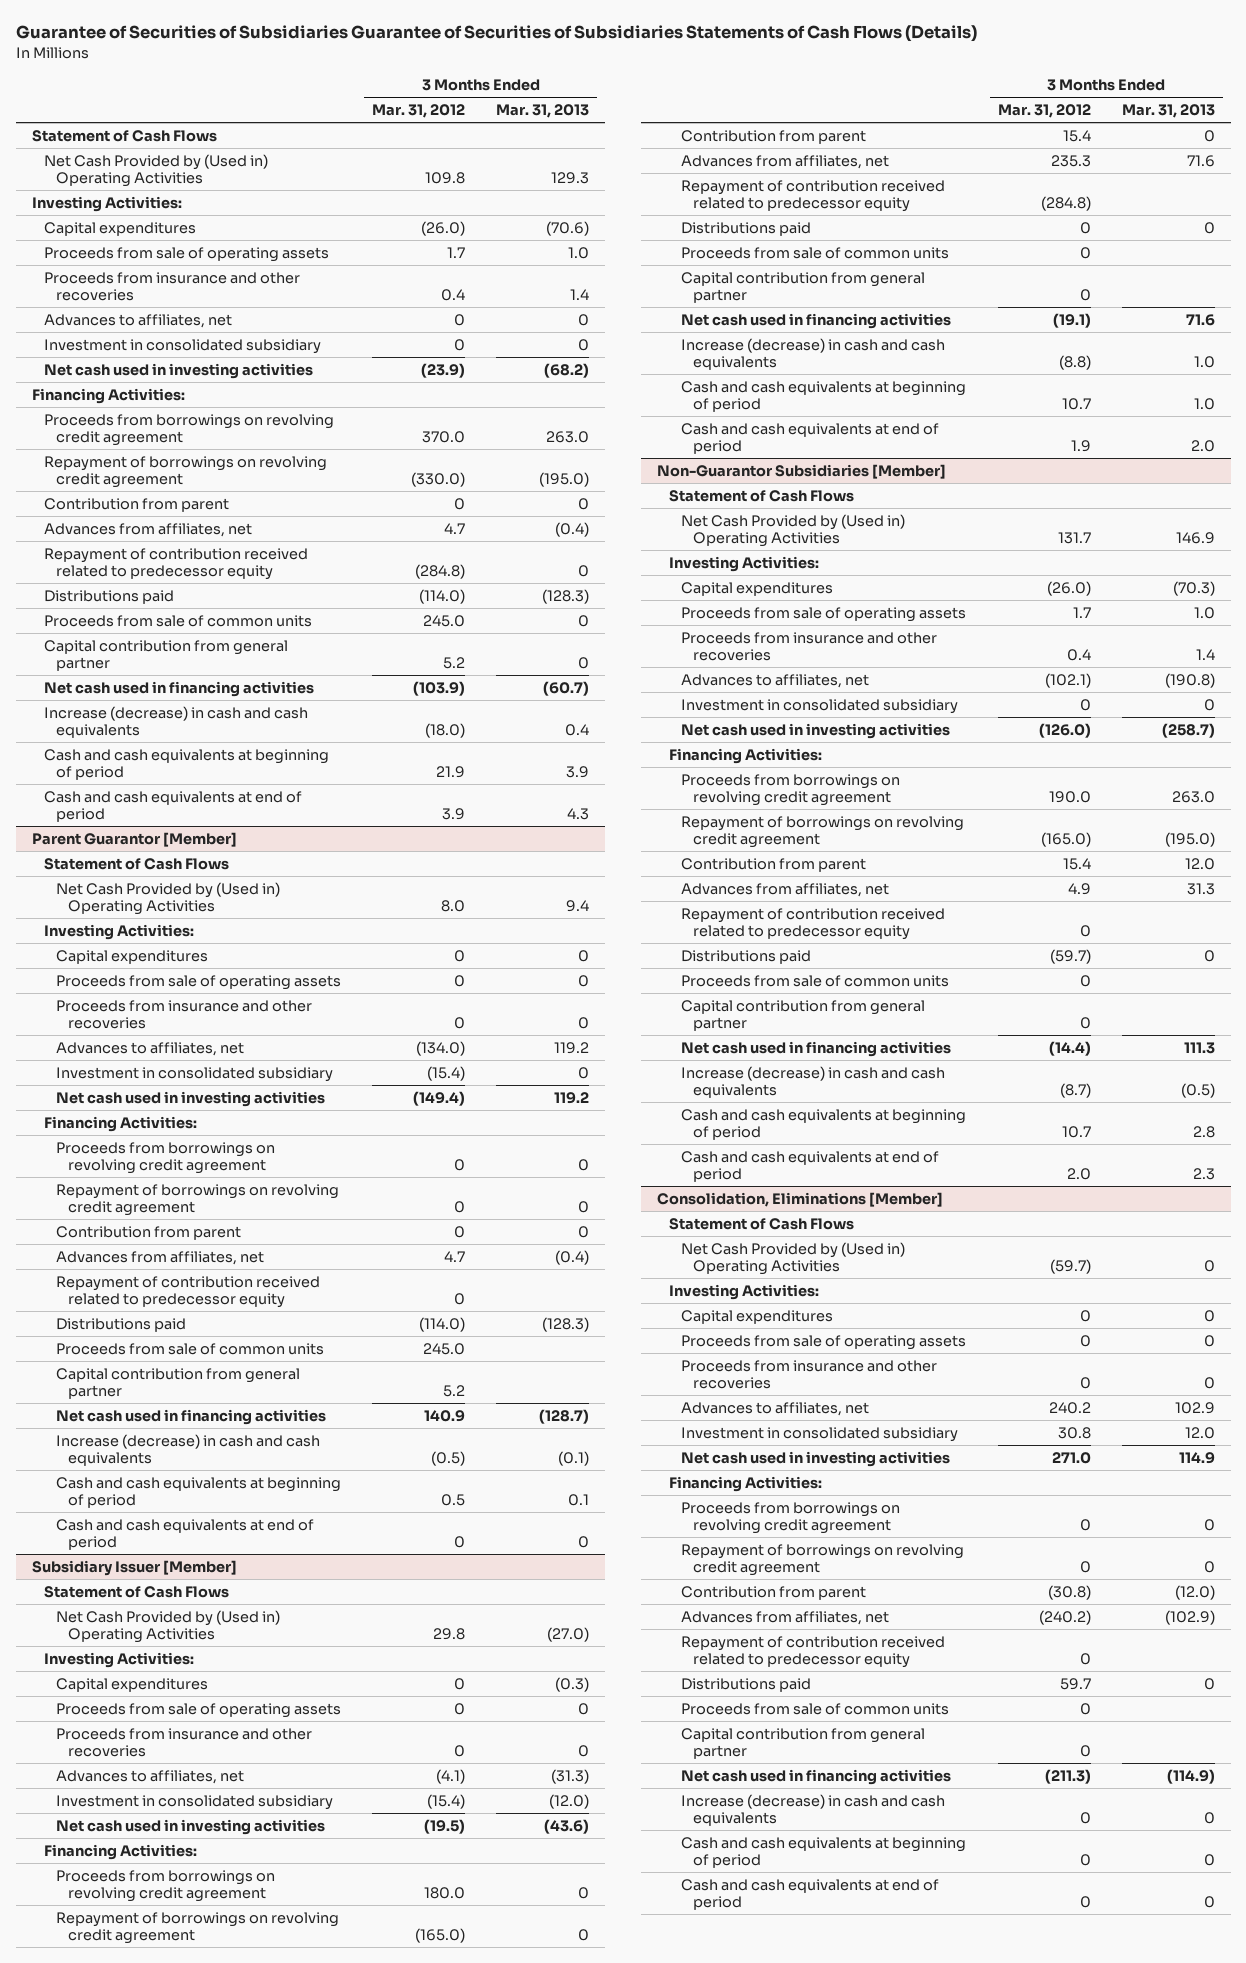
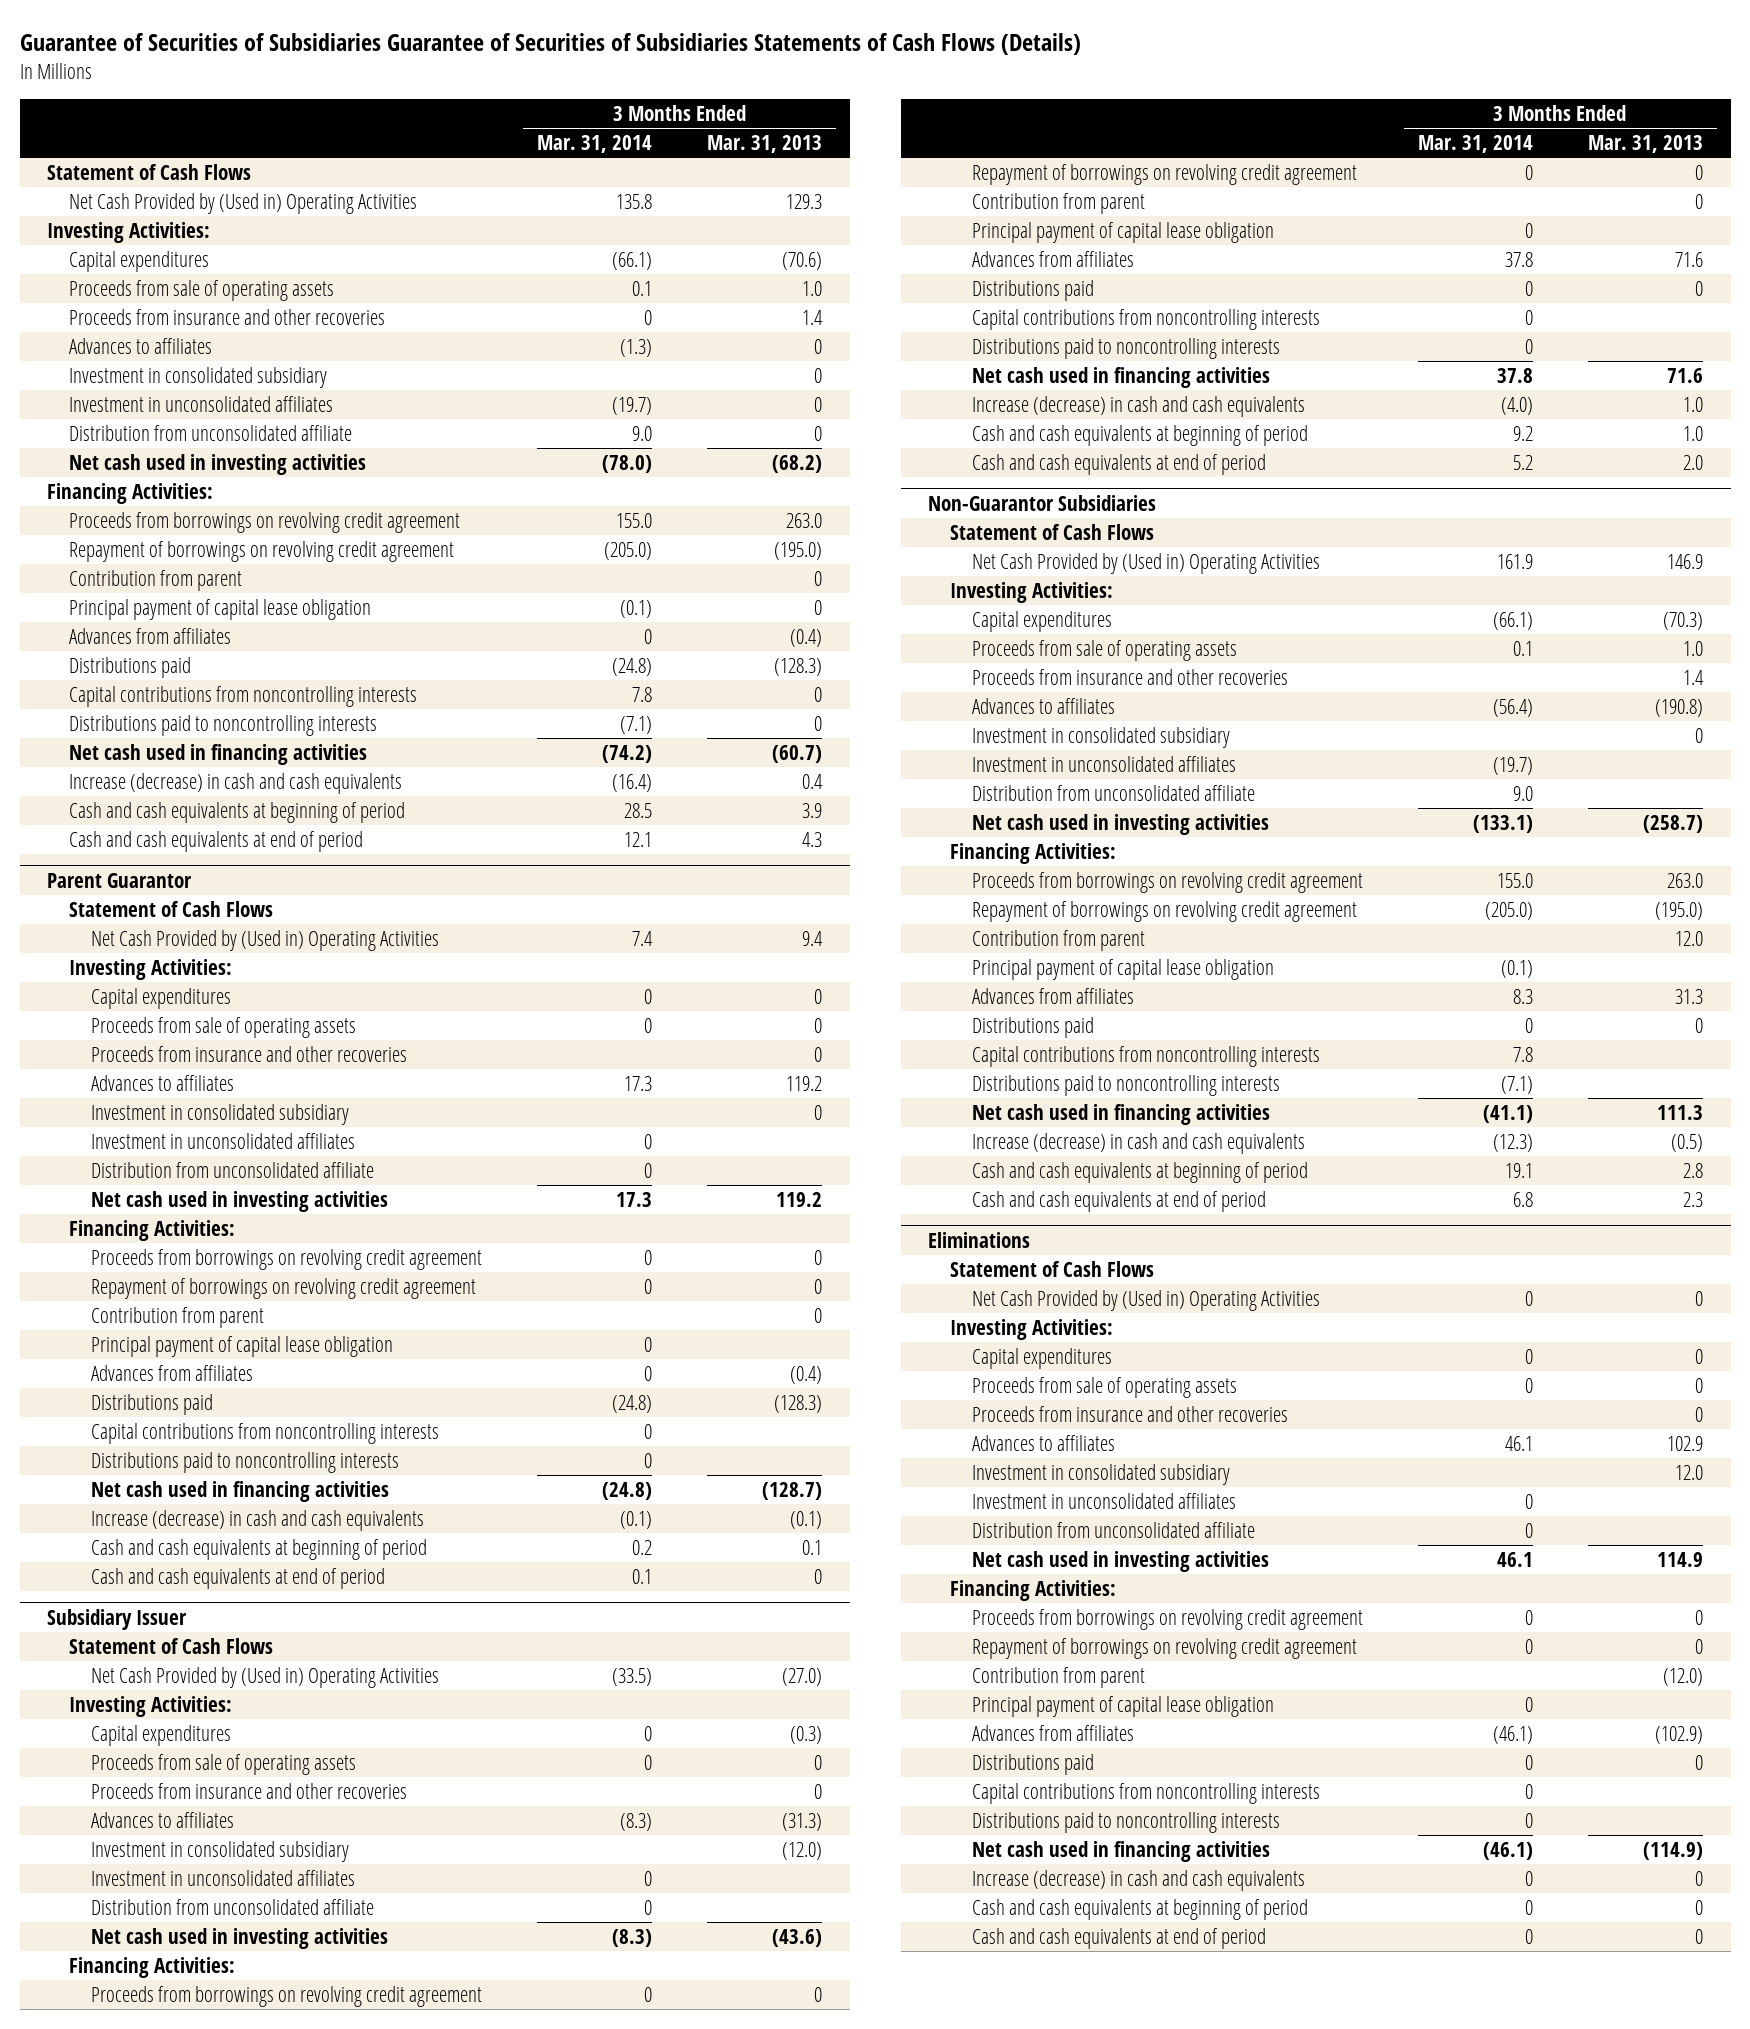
- | 3 Months Ended Mar. 31, 2012 | 3 Months Ended Mar. 31, 2013
+ | 3 Months Ended Mar. 31, 2014 | 3 Months Ended Mar. 31, 2013
- Advances to affiliates, net | 0 | 0
+ Advances to affiliates | (1.3) | 0
+ Investment in unconsolidated affiliates | (19.7) | 0
+ Distribution from unconsolidated affiliate | 9.0 | 0
- Advances from affiliates, net | 4.7 | (0.4)
- Repayment of contribution received related to predecessor equity | (284.8) | 0
+ Principal payment of capital lease obligation | (0.1) | 0
+ Advances from affiliates | 0 | (0.4)
- Proceeds from sale of common units | 245.0 | 0
- Capital contribution from general partner | 5.2 | 0
+ Capital contributions from noncontrolling interests | 7.8 | 0
+ Distributions paid to noncontrolling interests | (7.1) | 0
- Parent Guarantor [Member]
+ Parent Guarantor
- Advances to affiliates, net | (134.0) | 119.2
+ Advances to affiliates | 17.3 | 119.2
+ Investment in unconsolidated affiliates | 0 |
+ Distribution from unconsolidated affiliate | 0 |
- Advances from affiliates, net | 4.7 | (0.4)
- Repayment of contribution received related to predecessor equity | 0 |
+ Principal payment of capital lease obligation | 0 |
+ Advances from affiliates | 0 | (0.4)
- Proceeds from sale of common units | 245.0 |
- Capital contribution from general partner | 5.2 |
+ Capital contributions from noncontrolling interests | 0 |
+ Distributions paid to noncontrolling interests | 0 |
- Subsidiary Issuer [Member]
+ Subsidiary Issuer
- Advances to affiliates, net | (4.1) | (31.3)
+ Advances to affiliates | (8.3) | (31.3)
+ Investment in unconsolidated affiliates | 0 |
+ Distribution from unconsolidated affiliate | 0 |
- Advances from affiliates, net | 235.3 | 71.6
- Repayment of contribution received related to predecessor equity | (284.8) |
+ Principal payment of capital lease obligation | 0 |
+ Advances from affiliates | 37.8 | 71.6
- Proceeds from sale of common units | 0 |
- Capital contribution from general partner | 0 |
+ Capital contributions from noncontrolling interests | 0 |
+ Distributions paid to noncontrolling interests | 0 |
- Non-Guarantor Subsidiaries [Member]
+ Non-Guarantor Subsidiaries
- Advances to affiliates, net | (102.1) | (190.8)
+ Advances to affiliates | (56.4) | (190.8)
+ Investment in unconsolidated affiliates | (19.7) |
+ Distribution from unconsolidated affiliate | 9.0 |
- Advances from affiliates, net | 4.9 | 31.3
- Repayment of contribution received related to predecessor equity | 0 |
+ Principal payment of capital lease obligation | (0.1) |
+ Advances from affiliates | 8.3 | 31.3
- Proceeds from sale of common units | 0 |
- Capital contribution from general partner | 0 |
+ Capital contributions from noncontrolling interests | 7.8 |
+ Distributions paid to noncontrolling interests | (7.1) |
- Consolidation, Eliminations [Member]
+ Eliminations
- Advances to affiliates, net | 240.2 | 102.9
+ Advances to affiliates | 46.1 | 102.9
+ Investment in unconsolidated affiliates | 0 |
+ Distribution from unconsolidated affiliate | 0 |
- Advances from affiliates, net | (240.2) | (102.9)
- Repayment of contribution received related to predecessor equity | 0 |
+ Principal payment of capital lease obligation | 0 |
+ Advances from affiliates | (46.1) | (102.9)
- Proceeds from sale of common units | 0 |
- Capital contribution from general partner | 0 |
+ Capital contributions from noncontrolling interests | 0 |
+ Distributions paid to noncontrolling interests | 0 |

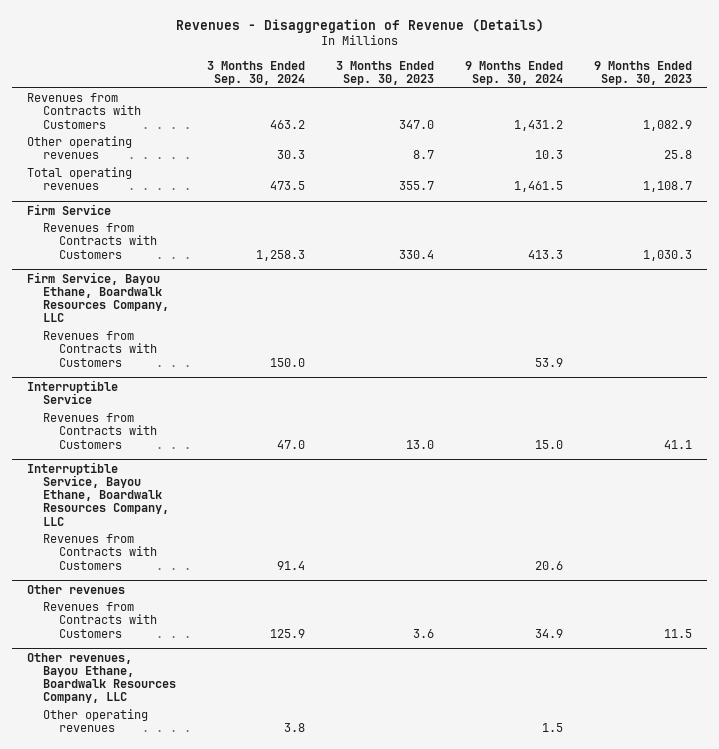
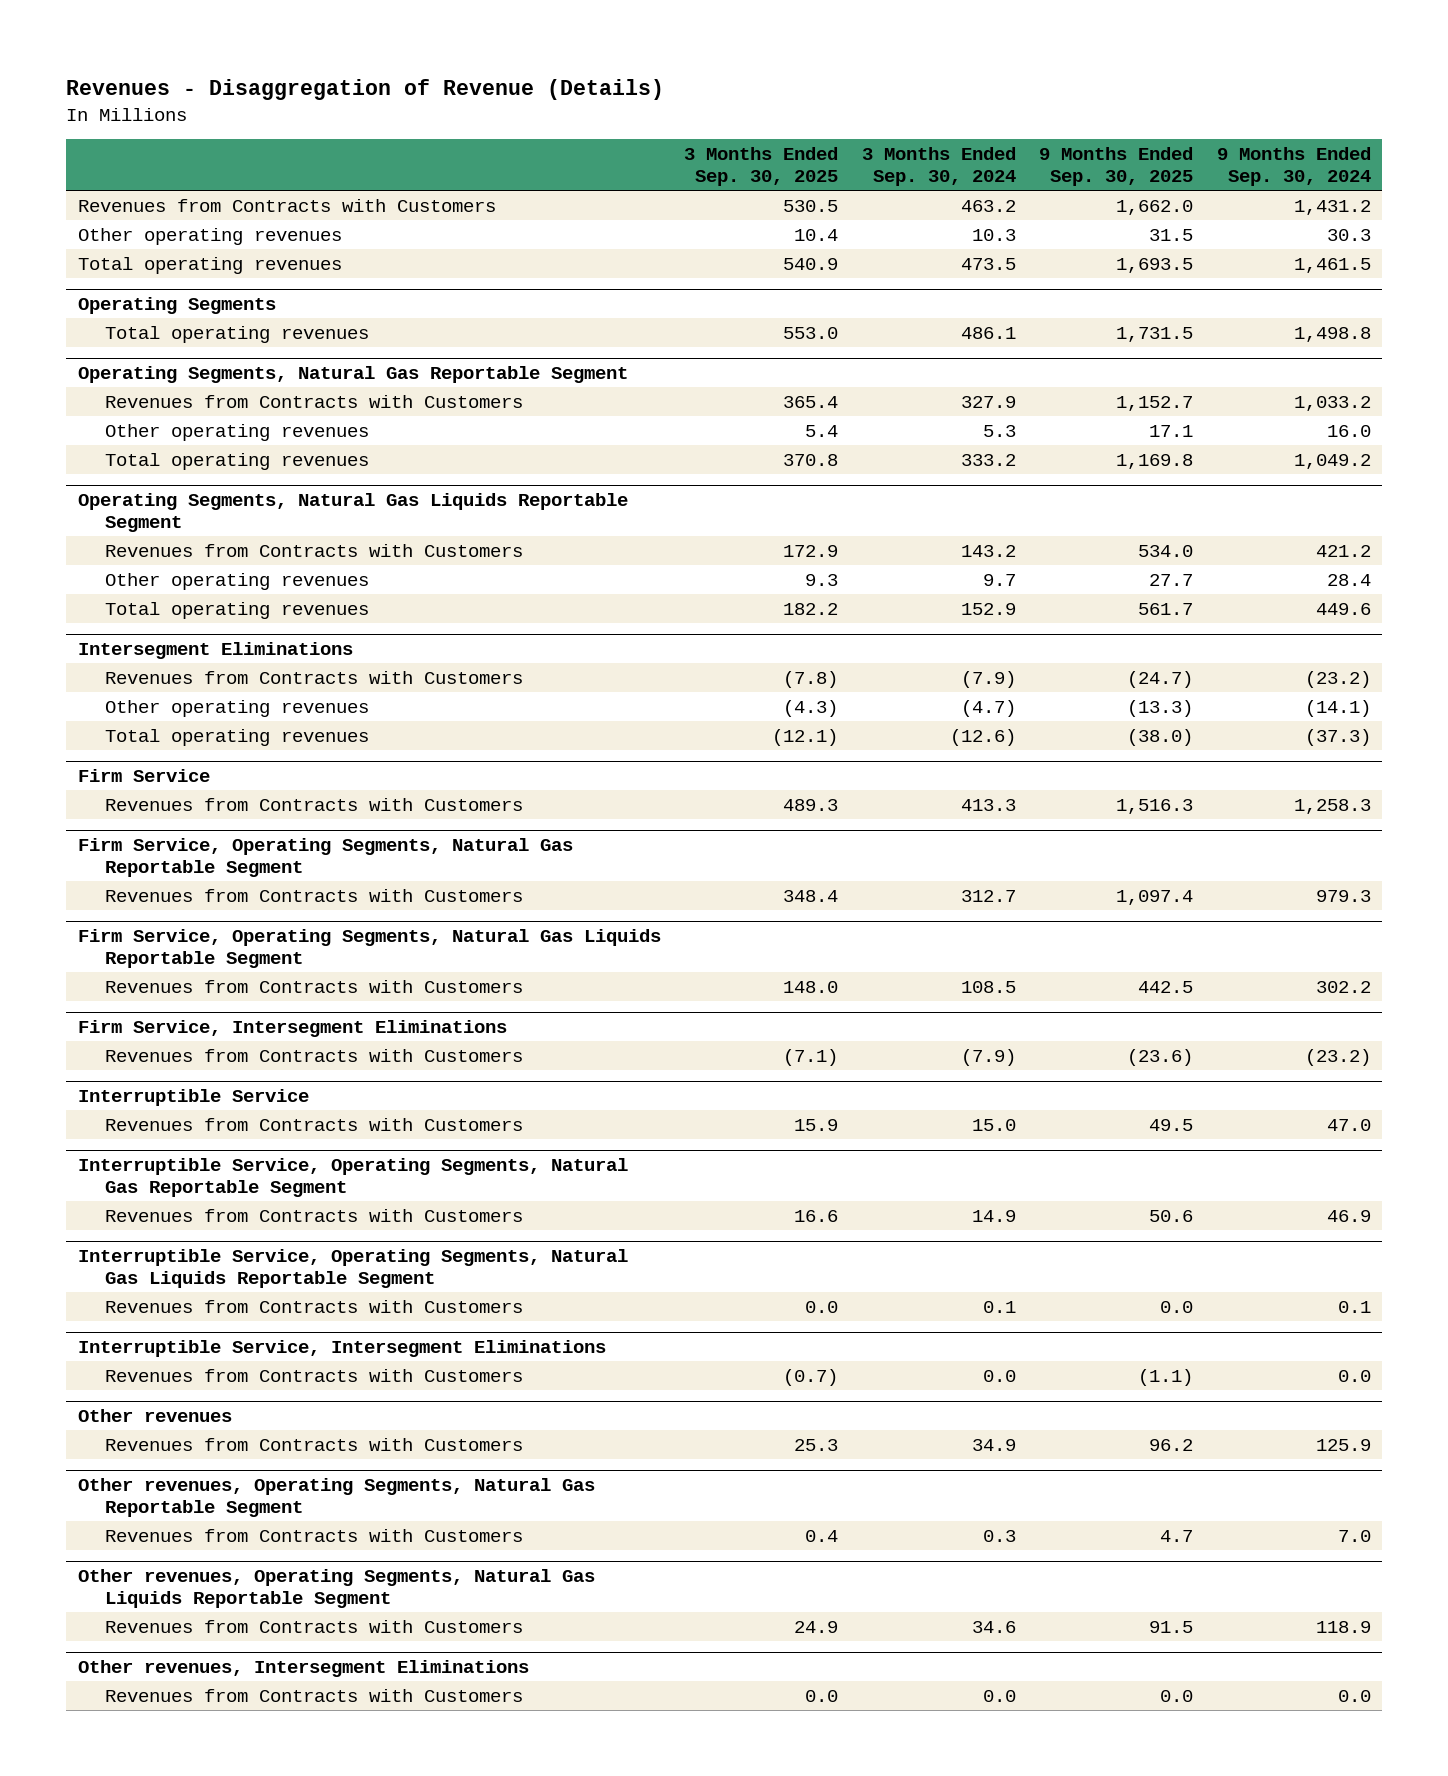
- | 3 Months Ended Sep. 30, 2024 | 3 Months Ended Sep. 30, 2023 | 9 Months Ended Sep. 30, 2024 | 9 Months Ended Sep. 30, 2023
+ | 3 Months Ended Sep. 30, 2025 | 3 Months Ended Sep. 30, 2024 | 9 Months Ended Sep. 30, 2025 | 9 Months Ended Sep. 30, 2024
- Other operating revenues | 30.3 | 8.7 | 10.3 | 25.8
+ Other operating revenues | 10.4 | 10.3 | 31.5 | 30.3
+ Operating Segments
+ Total operating revenues | 553.0 | 486.1 | 1,731.5 | 1,498.8
+ Operating Segments, Natural Gas Reportable Segment
+ Revenues from Contracts with Customers | 365.4 | 327.9 | 1,152.7 | 1,033.2
+ Other operating revenues | 5.4 | 5.3 | 17.1 | 16.0
+ Total operating revenues | 370.8 | 333.2 | 1,169.8 | 1,049.2
+ Operating Segments, Natural Gas Liquids Reportable Segment
+ Revenues from Contracts with Customers | 172.9 | 143.2 | 534.0 | 421.2
+ Other operating revenues | 9.3 | 9.7 | 27.7 | 28.4
+ Total operating revenues | 182.2 | 152.9 | 561.7 | 449.6
+ Intersegment Eliminations
+ Revenues from Contracts with Customers | (7.8) | (7.9) | (24.7) | (23.2)
+ Other operating revenues | (4.3) | (4.7) | (13.3) | (14.1)
+ Total operating revenues | (12.1) | (12.6) | (38.0) | (37.3)
@ Firm Service
- Revenues from Contracts with Customers | 1,258.3 | 330.4 | 413.3 | 1,030.3
- Firm Service, Bayou Ethane, Boardwalk Resources Company, LLC
- Revenues from Contracts with Customers | 150.0 | | 53.9 |
@ Firm Service
+ Revenues from Contracts with Customers | 489.3 | 413.3 | 1,516.3 | 1,258.3
+ Firm Service, Operating Segments, Natural Gas Reportable Segment
+ Revenues from Contracts with Customers | 348.4 | 312.7 | 1,097.4 | 979.3
+ Firm Service, Operating Segments, Natural Gas Liquids Reportable Segment
+ Revenues from Contracts with Customers | 148.0 | 108.5 | 442.5 | 302.2
+ Firm Service, Intersegment Eliminations
+ Revenues from Contracts with Customers | (7.1) | (7.9) | (23.6) | (23.2)
@ Interruptible Service
- Revenues from Contracts with Customers | 47.0 | 13.0 | 15.0 | 41.1
- Interruptible Service, Bayou Ethane, Boardwalk Resources Company, LLC
- Revenues from Contracts with Customers | 91.4 | | 20.6 |
@ Interruptible Service
+ Revenues from Contracts with Customers | 15.9 | 15.0 | 49.5 | 47.0
+ Interruptible Service, Operating Segments, Natural Gas Reportable Segment
+ Revenues from Contracts with Customers | 16.6 | 14.9 | 50.6 | 46.9
+ Interruptible Service, Operating Segments, Natural Gas Liquids Reportable Segment
+ Revenues from Contracts with Customers | 0.0 | 0.1 | 0.0 | 0.1
+ Interruptible Service, Intersegment Eliminations
+ Revenues from Contracts with Customers | (0.7) | 0.0 | (1.1) | 0.0
@ Other revenues
- Revenues from Contracts with Customers | 125.9 | 3.6 | 34.9 | 11.5
- Other revenues, Bayou Ethane, Boardwalk Resources Company, LLC
- Other operating revenues | 3.8 | | 1.5 |
@ Other revenues
+ Revenues from Contracts with Customers | 25.3 | 34.9 | 96.2 | 125.9
+ Other revenues, Operating Segments, Natural Gas Reportable Segment
+ Revenues from Contracts with Customers | 0.4 | 0.3 | 4.7 | 7.0
+ Other revenues, Operating Segments, Natural Gas Liquids Reportable Segment
+ Revenues from Contracts with Customers | 24.9 | 34.6 | 91.5 | 118.9
+ Other revenues, Intersegment Eliminations
+ Revenues from Contracts with Customers | 0.0 | 0.0 | 0.0 | 0.0

